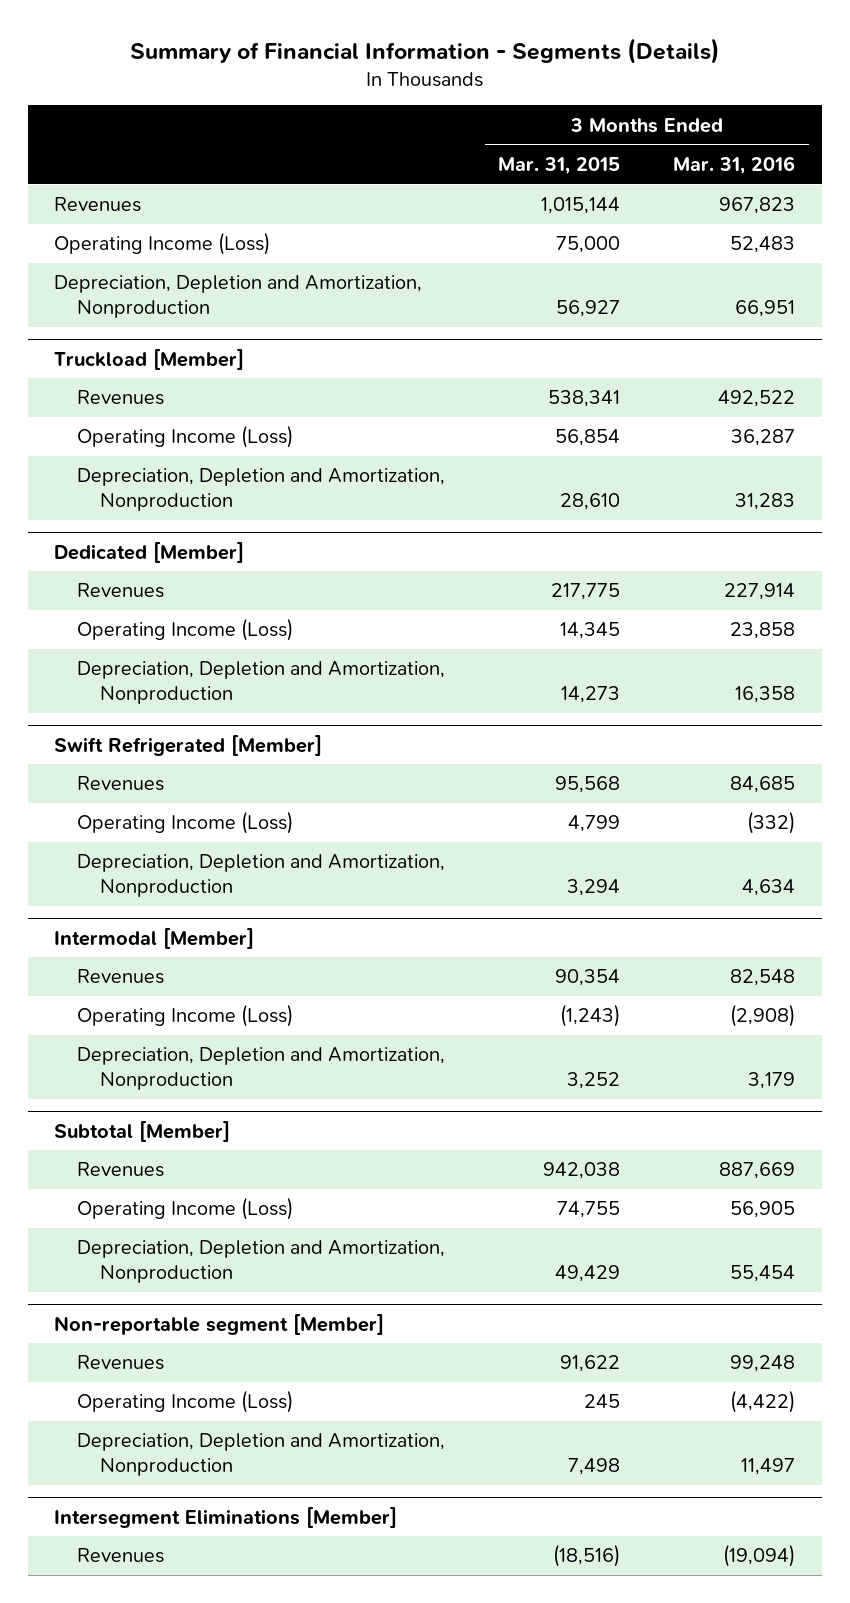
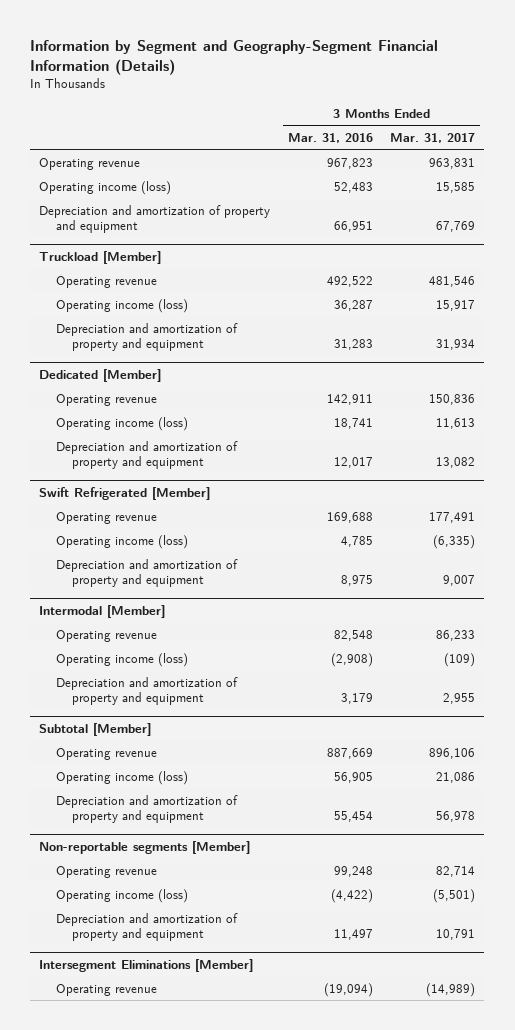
- Summary of Financial Information - Segments (Details)
+ Information by Segment and Geography-Segment Financial Information (Details)
- | 3 Months Ended Mar. 31, 2015 | 3 Months Ended Mar. 31, 2016
+ | 3 Months Ended Mar. 31, 2016 | 3 Months Ended Mar. 31, 2017
- Revenues | 1,015,144 | 967,823
- Operating Income (Loss) | 75,000 | 52,483
- Depreciation, Depletion and Amortization, Nonproduction | 56,927 | 66,951
+ Operating revenue | 967,823 | 963,831
+ Operating income (loss) | 52,483 | 15,585
+ Depreciation and amortization of property and equipment | 66,951 | 67,769
@ Truckload [Member]
- Revenues | 538,341 | 492,522
- Operating Income (Loss) | 56,854 | 36,287
- Depreciation, Depletion and Amortization, Nonproduction | 28,610 | 31,283
+ Operating revenue | 492,522 | 481,546
+ Operating income (loss) | 36,287 | 15,917
+ Depreciation and amortization of property and equipment | 31,283 | 31,934
@ Dedicated [Member]
- Revenues | 217,775 | 227,914
- Operating Income (Loss) | 14,345 | 23,858
- Depreciation, Depletion and Amortization, Nonproduction | 14,273 | 16,358
+ Operating revenue | 142,911 | 150,836
+ Operating income (loss) | 18,741 | 11,613
+ Depreciation and amortization of property and equipment | 12,017 | 13,082
@ Swift Refrigerated [Member]
- Revenues | 95,568 | 84,685
- Operating Income (Loss) | 4,799 | (332)
- Depreciation, Depletion and Amortization, Nonproduction | 3,294 | 4,634
+ Operating revenue | 169,688 | 177,491
+ Operating income (loss) | 4,785 | (6,335)
+ Depreciation and amortization of property and equipment | 8,975 | 9,007
@ Intermodal [Member]
- Revenues | 90,354 | 82,548
- Operating Income (Loss) | (1,243) | (2,908)
- Depreciation, Depletion and Amortization, Nonproduction | 3,252 | 3,179
+ Operating revenue | 82,548 | 86,233
+ Operating income (loss) | (2,908) | (109)
+ Depreciation and amortization of property and equipment | 3,179 | 2,955
@ Subtotal [Member]
- Revenues | 942,038 | 887,669
- Operating Income (Loss) | 74,755 | 56,905
- Depreciation, Depletion and Amortization, Nonproduction | 49,429 | 55,454
- Non-reportable segment [Member]
- Revenues | 91,622 | 99,248
- Operating Income (Loss) | 245 | (4,422)
- Depreciation, Depletion and Amortization, Nonproduction | 7,498 | 11,497
@ Subtotal [Member]
+ Operating revenue | 887,669 | 896,106
+ Operating income (loss) | 56,905 | 21,086
+ Depreciation and amortization of property and equipment | 55,454 | 56,978
+ Non-reportable segments [Member]
+ Operating revenue | 99,248 | 82,714
+ Operating income (loss) | (4,422) | (5,501)
+ Depreciation and amortization of property and equipment | 11,497 | 10,791
@ Intersegment Eliminations [Member]
- Revenues | (18,516) | (19,094)
+ Operating revenue | (19,094) | (14,989)

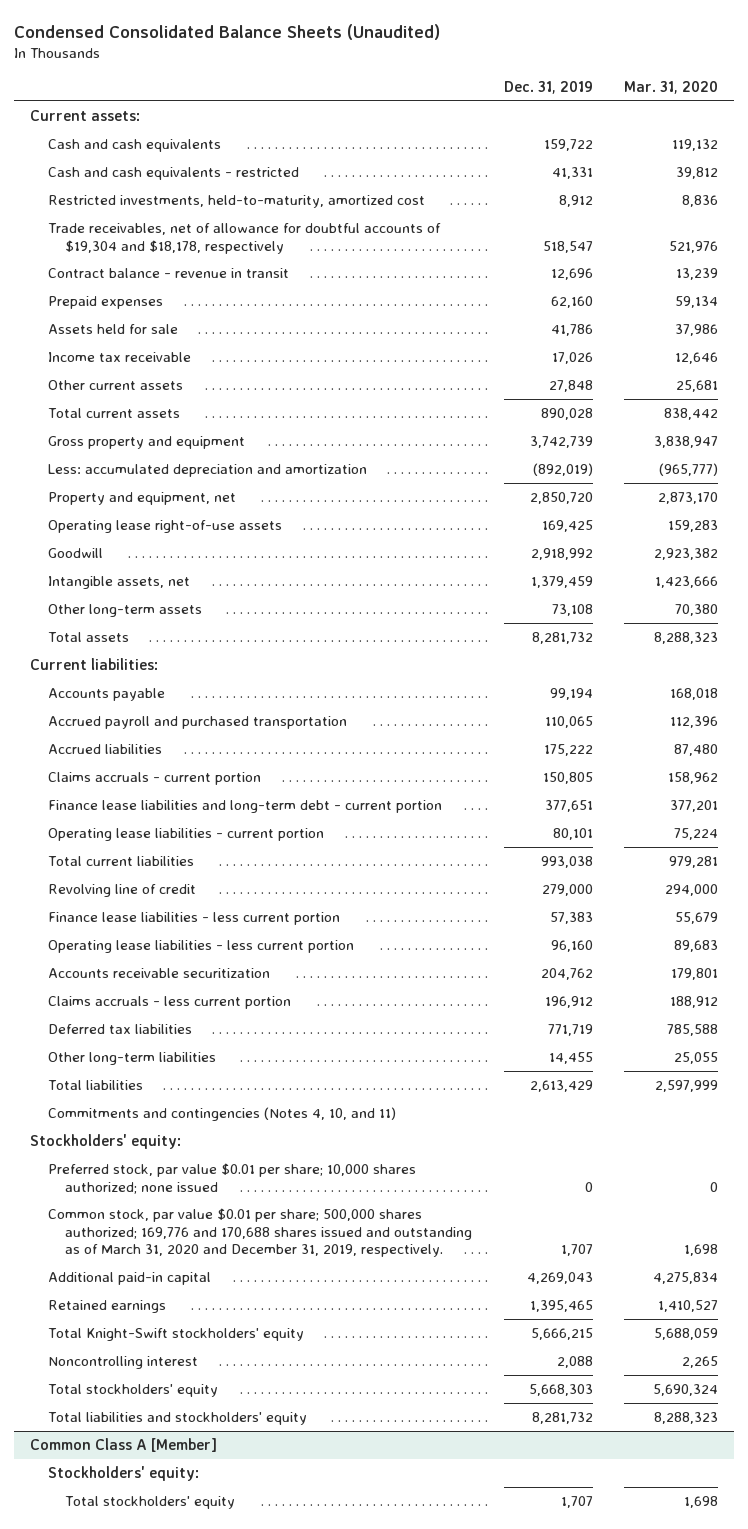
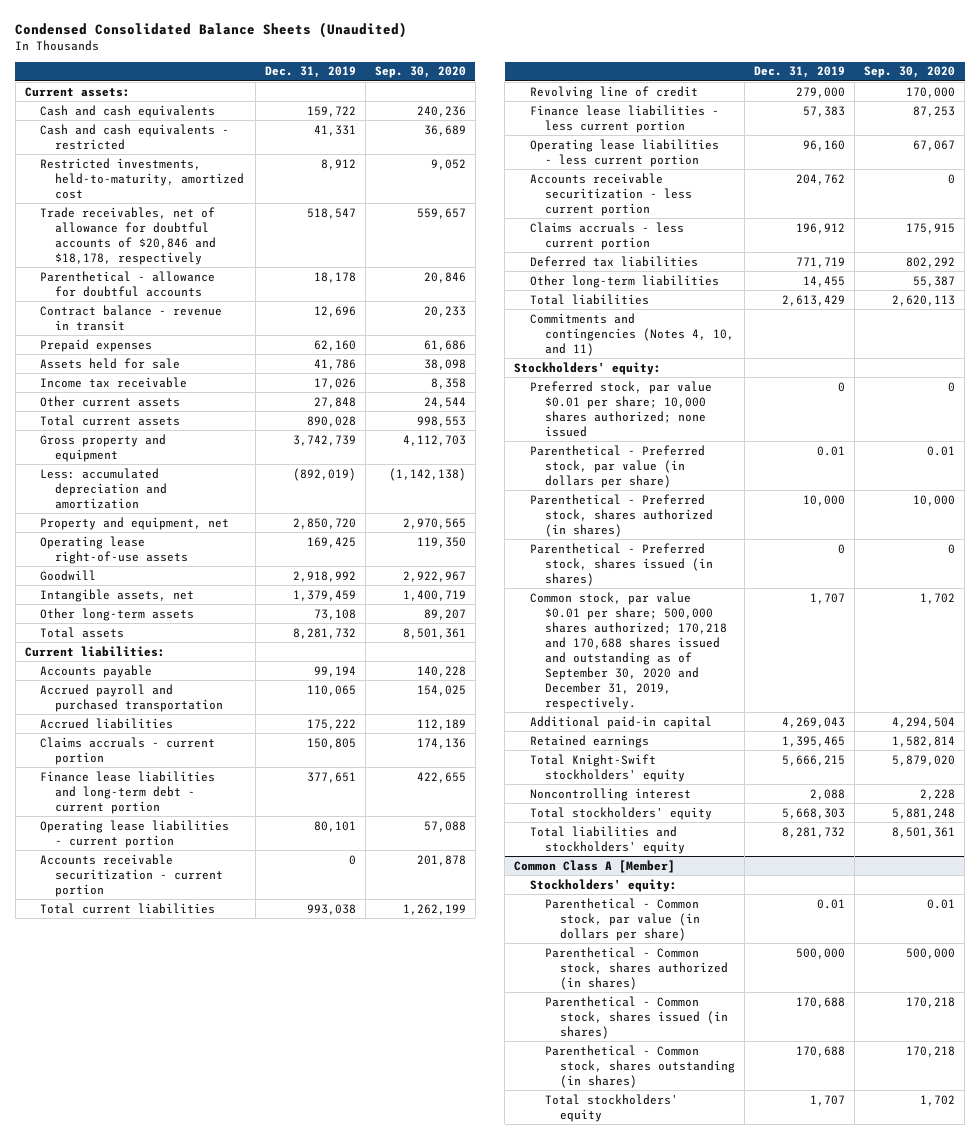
- | Dec. 31, 2019 | Mar. 31, 2020
+ | Dec. 31, 2019 | Sep. 30, 2020
- Trade receivables, net of allowance for doubtful accounts of $19,304 and $18,178, respectively | 518,547 | 521,976
+ Trade receivables, net of allowance for doubtful accounts of $20,846 and $18,178, respectively | 518,547 | 559,657
+ Parenthetical - allowance for doubtful accounts | 18,178 | 20,846
+ Accounts receivable securitization - current portion | 0 | 201,878
- Accounts receivable securitization | 204,762 | 179,801
+ Accounts receivable securitization - less current portion | 204,762 | 0
- Common stock, par value $0.01 per share; 500,000 shares authorized; 169,776 and 170,688 shares issued and outstanding as of March 31, 2020 and December 31, 2019, respectively. | 1,707 | 1,698
+ Parenthetical - Preferred stock, par value (in dollars per share) | 0.01 | 0.01
+ Parenthetical - Preferred stock, shares authorized (in shares) | 10,000 | 10,000
+ Parenthetical - Preferred stock, shares issued (in shares) | 0 | 0
+ Common stock, par value $0.01 per share; 500,000 shares authorized; 170,218 and 170,688 shares issued and outstanding as of September 30, 2020 and December 31, 2019, respectively. | 1,707 | 1,702
@ Common Class A [Member]
+ Parenthetical - Common stock, par value (in dollars per share) | 0.01 | 0.01
+ Parenthetical - Common stock, shares authorized (in shares) | 500,000 | 500,000
+ Parenthetical - Common stock, shares issued (in shares) | 170,688 | 170,218
+ Parenthetical - Common stock, shares outstanding (in shares) | 170,688 | 170,218

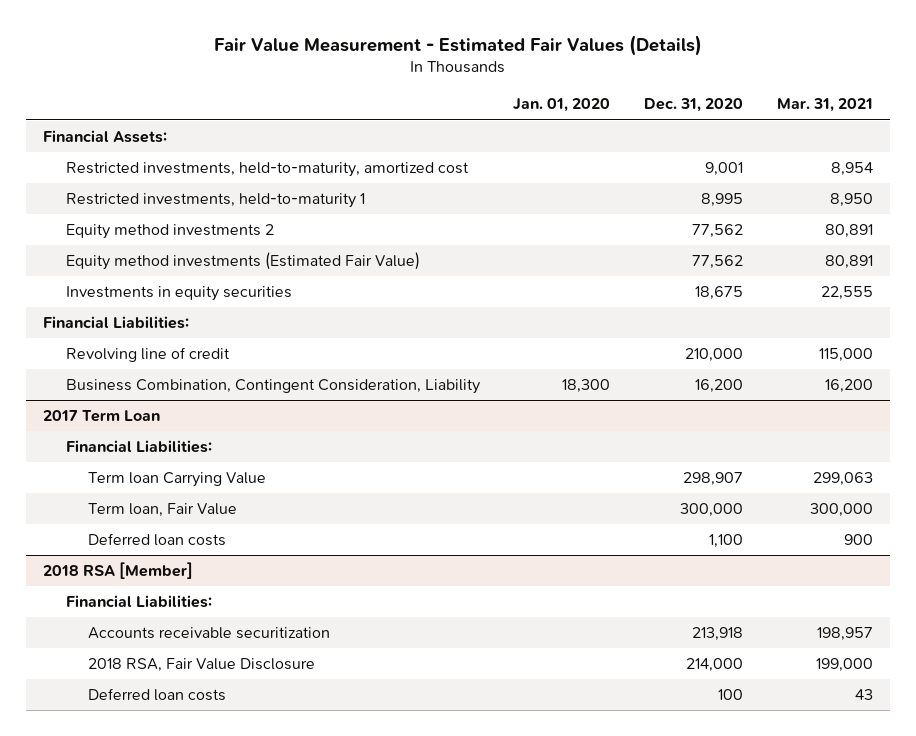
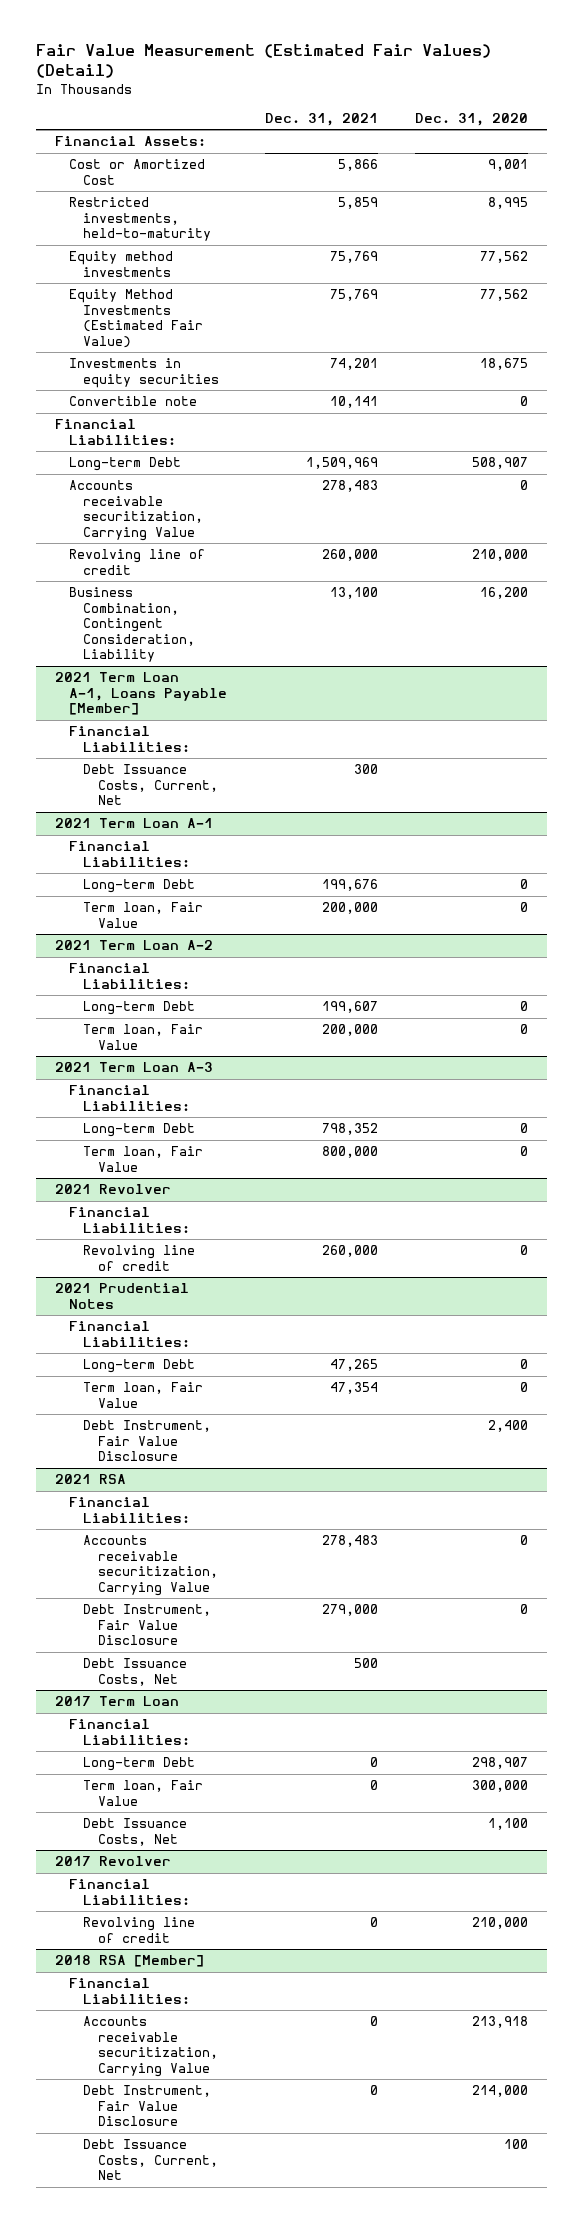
- Fair Value Measurement - Estimated Fair Values (Details)
+ Fair Value Measurement (Estimated Fair Values) (Detail)
- | Jan. 01, 2020 | Dec. 31, 2020 | Mar. 31, 2021
+ | Dec. 31, 2021 | Dec. 31, 2020
- Restricted investments, held-to-maturity, amortized cost | | 9,001 | 8,954
- Restricted investments, held-to-maturity 1 | | 8,995 | 8,950
- Equity method investments 2 | | 77,562 | 80,891
- Equity method investments (Estimated Fair Value) | | 77,562 | 80,891
+ Cost or Amortized Cost | 5,866 | 9,001
+ Restricted investments, held-to-maturity | 5,859 | 8,995
+ Equity method investments | 75,769 | 77,562
+ Equity Method Investments (Estimated Fair Value) | 75,769 | 77,562
+ Convertible note | 10,141 | 0
+ Long-term Debt | 1,509,969 | 508,907
+ Accounts receivable securitization, Carrying Value | 278,483 | 0
+ 2021 Term Loan A-1, Loans Payable [Member]
+ Financial Liabilities:
+ Debt Issuance Costs, Current, Net | 300 |
+ 2021 Term Loan A-1
+ Financial Liabilities:
+ Long-term Debt | 199,676 | 0
+ Term loan, Fair Value | 200,000 | 0
+ 2021 Term Loan A-2
+ Financial Liabilities:
+ Long-term Debt | 199,607 | 0
+ Term loan, Fair Value | 200,000 | 0
+ 2021 Term Loan A-3
+ Financial Liabilities:
+ Long-term Debt | 798,352 | 0
+ Term loan, Fair Value | 800,000 | 0
+ 2021 Revolver
+ Financial Liabilities:
+ Revolving line of credit | 260,000 | 0
+ 2021 Prudential Notes
+ Financial Liabilities:
+ Long-term Debt | 47,265 | 0
+ Term loan, Fair Value | 47,354 | 0
+ Debt Instrument, Fair Value Disclosure | | 2,400
+ 2021 RSA
+ Financial Liabilities:
+ Accounts receivable securitization, Carrying Value | 278,483 | 0
+ Debt Instrument, Fair Value Disclosure | 279,000 | 0
+ Debt Issuance Costs, Net | 500 |
@ 2017 Term Loan
- Term loan Carrying Value | | 298,907 | 299,063
+ Long-term Debt | 0 | 298,907
- Deferred loan costs | | 1,100 | 900
+ Debt Issuance Costs, Net | | 1,100
+ 2017 Revolver
+ Financial Liabilities:
+ Revolving line of credit | 0 | 210,000
@ 2018 RSA [Member]
- Accounts receivable securitization | | 213,918 | 198,957
- 2018 RSA, Fair Value Disclosure | | 214,000 | 199,000
- Deferred loan costs | | 100 | 43
+ Accounts receivable securitization, Carrying Value | 0 | 213,918
+ Debt Instrument, Fair Value Disclosure | 0 | 214,000
+ Debt Issuance Costs, Current, Net | | 100

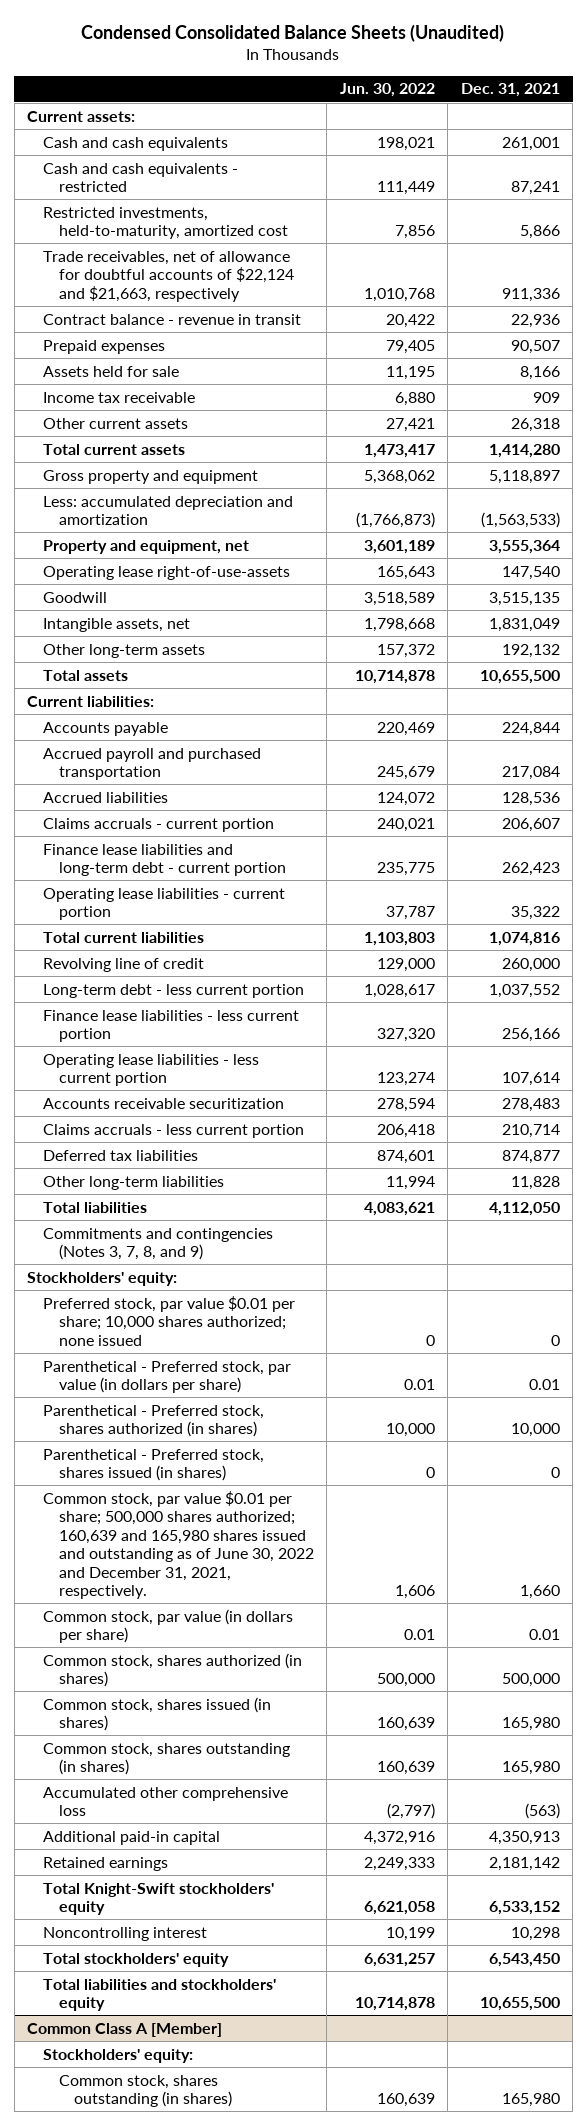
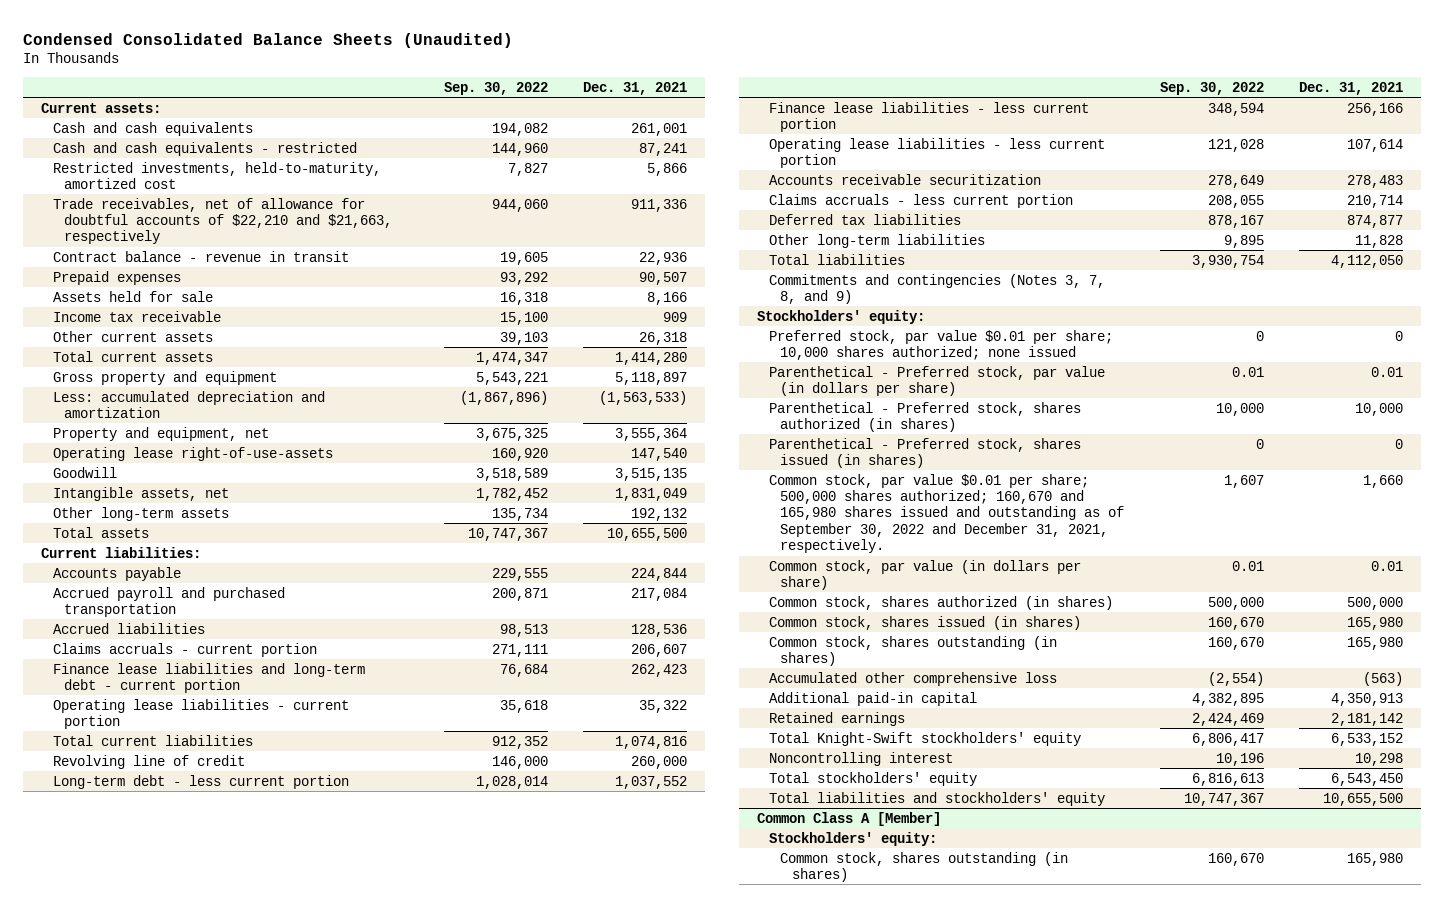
- | Jun. 30, 2022 | Dec. 31, 2021
+ | Sep. 30, 2022 | Dec. 31, 2021
- Trade receivables, net of allowance for doubtful accounts of $22,124 and $21,663, respectively | 1,010,768 | 911,336
+ Trade receivables, net of allowance for doubtful accounts of $22,210 and $21,663, respectively | 944,060 | 911,336
- Common stock, par value $0.01 per share; 500,000 shares authorized; 160,639 and 165,980 shares issued and outstanding as of June 30, 2022 and December 31, 2021, respectively. | 1,606 | 1,660
+ Common stock, par value $0.01 per share; 500,000 shares authorized; 160,670 and 165,980 shares issued and outstanding as of September 30, 2022 and December 31, 2021, respectively. | 1,607 | 1,660

